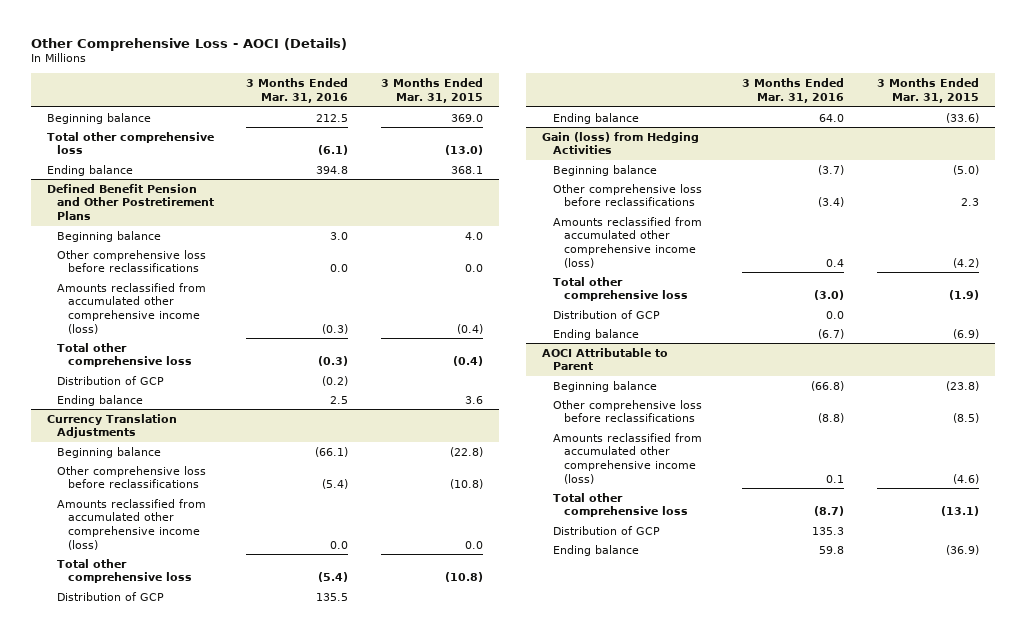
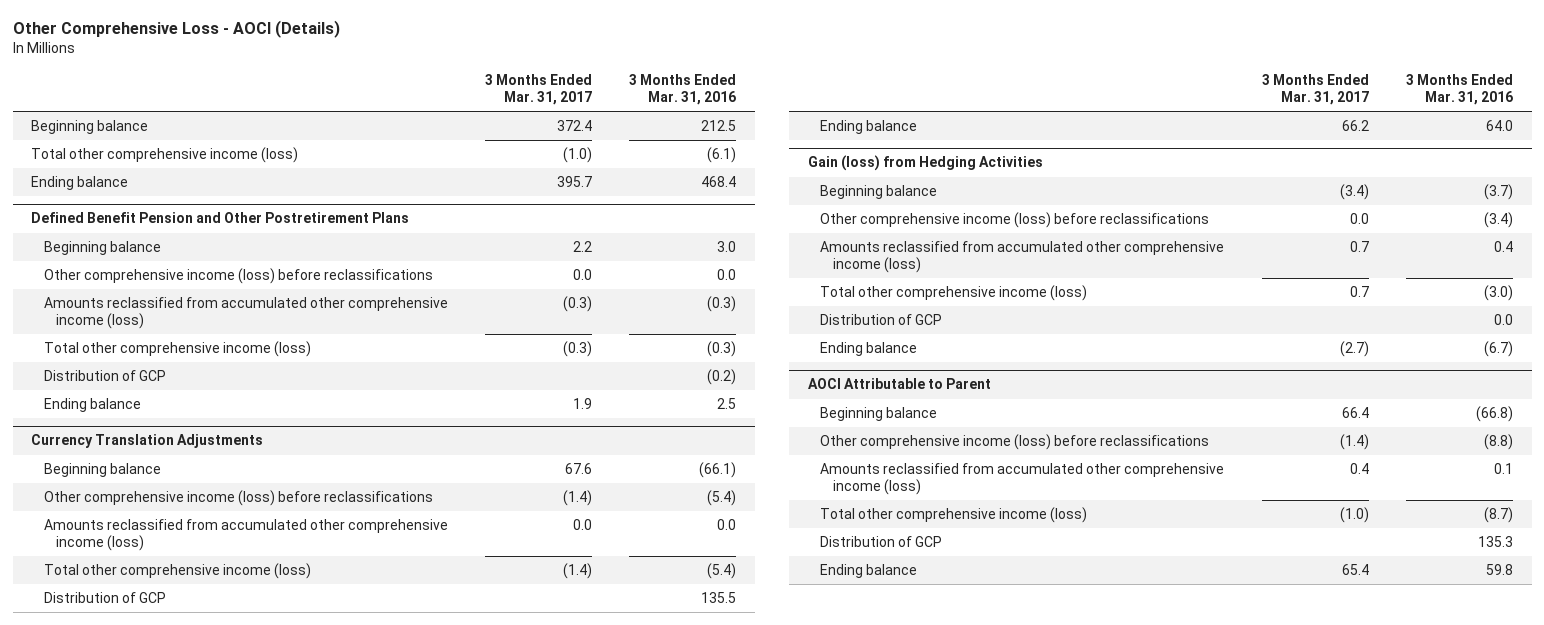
- | 3 Months Ended Mar. 31, 2016 | 3 Months Ended Mar. 31, 2015
+ | 3 Months Ended Mar. 31, 2017 | 3 Months Ended Mar. 31, 2016
- Total other comprehensive loss | (6.1) | (13.0)
- Ending balance | 394.8 | 368.1
+ Total other comprehensive income (loss) | (1.0) | (6.1)
+ Ending balance | 395.7 | 468.4
@ Defined Benefit Pension and Other Postretirement Plans
- Other comprehensive loss before reclassifications | 0.0 | 0.0
+ Other comprehensive income (loss) before reclassifications | 0.0 | 0.0
- Total other comprehensive loss | (0.3) | (0.4)
+ Total other comprehensive income (loss) | (0.3) | (0.3)
@ Currency Translation Adjustments
- Other comprehensive loss before reclassifications | (5.4) | (10.8)
+ Other comprehensive income (loss) before reclassifications | (1.4) | (5.4)
- Total other comprehensive loss | (5.4) | (10.8)
+ Total other comprehensive income (loss) | (1.4) | (5.4)
@ Gain (loss) from Hedging Activities
- Other comprehensive loss before reclassifications | (3.4) | 2.3
+ Other comprehensive income (loss) before reclassifications | 0.0 | (3.4)
- Total other comprehensive loss | (3.0) | (1.9)
+ Total other comprehensive income (loss) | 0.7 | (3.0)
@ AOCI Attributable to Parent
- Other comprehensive loss before reclassifications | (8.8) | (8.5)
+ Other comprehensive income (loss) before reclassifications | (1.4) | (8.8)
- Total other comprehensive loss | (8.7) | (13.1)
+ Total other comprehensive income (loss) | (1.0) | (8.7)

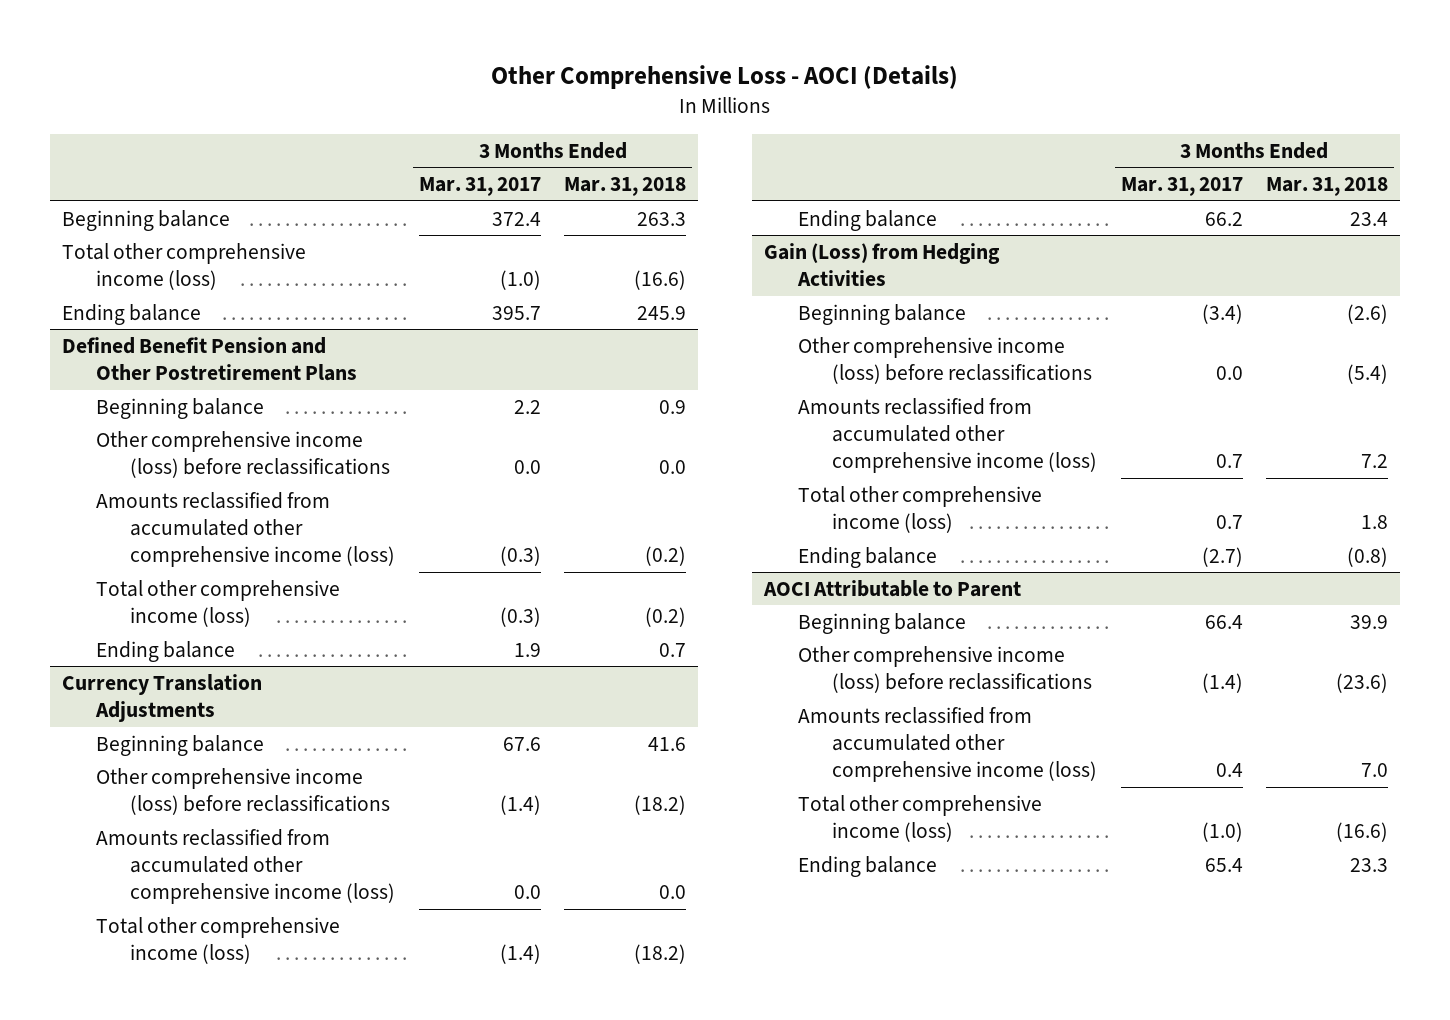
- | 3 Months Ended Mar. 31, 2017 | 3 Months Ended Mar. 31, 2016
+ | 3 Months Ended Mar. 31, 2017 | 3 Months Ended Mar. 31, 2018
@ Defined Benefit Pension and Other Postretirement Plans
- Distribution of GCP | | (0.2)
@ Currency Translation Adjustments
- Distribution of GCP | | 135.5
- Gain (loss) from Hedging Activities
+ Gain (Loss) from Hedging Activities
- Distribution of GCP | | 0.0
@ AOCI Attributable to Parent
- Distribution of GCP | | 135.3

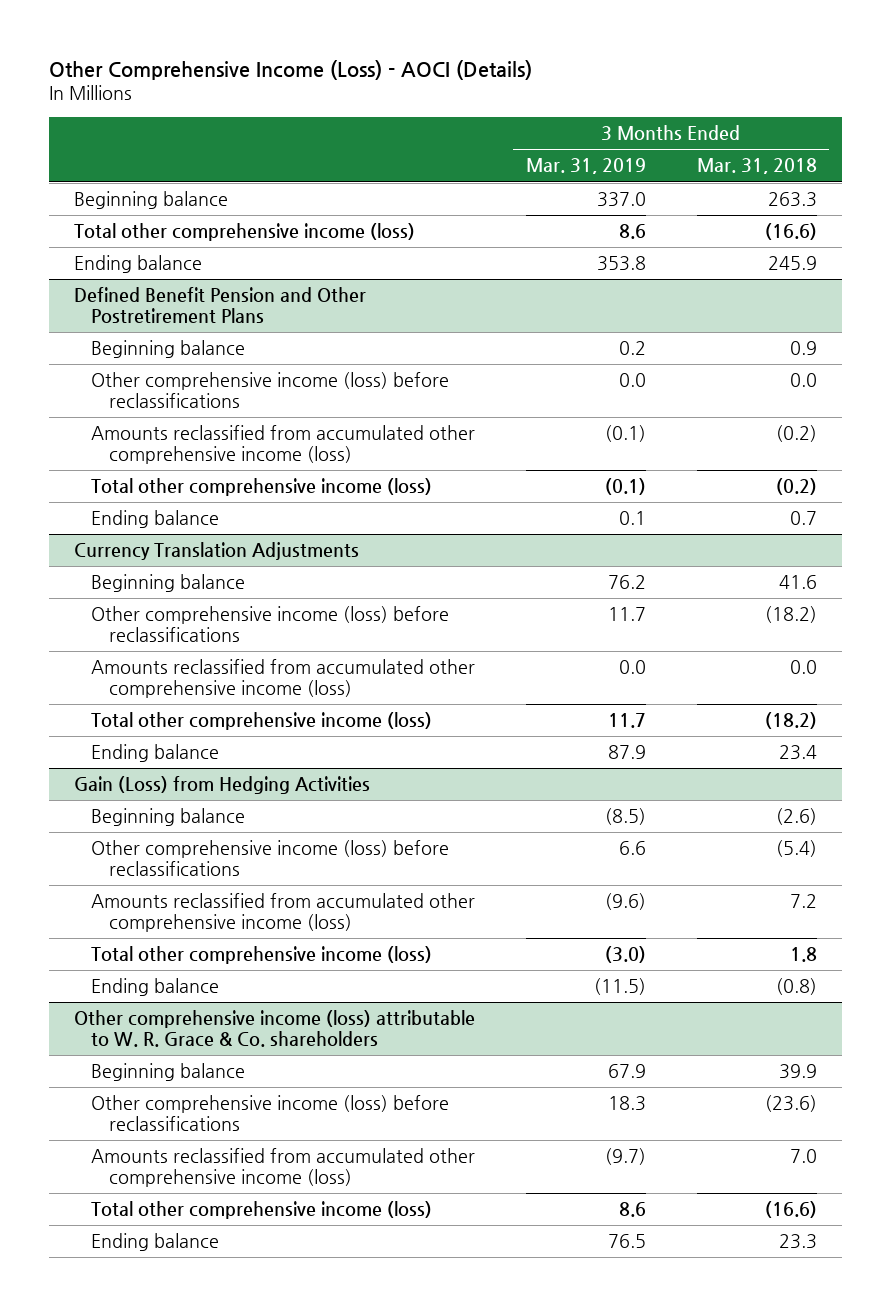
- Other Comprehensive Loss - AOCI (Details)
+ Other Comprehensive Income (Loss) - AOCI (Details)
- | 3 Months Ended Mar. 31, 2017 | 3 Months Ended Mar. 31, 2018
+ | 3 Months Ended Mar. 31, 2019 | 3 Months Ended Mar. 31, 2018
- AOCI Attributable to Parent
+ Other comprehensive income (loss) attributable to W. R. Grace & Co. shareholders

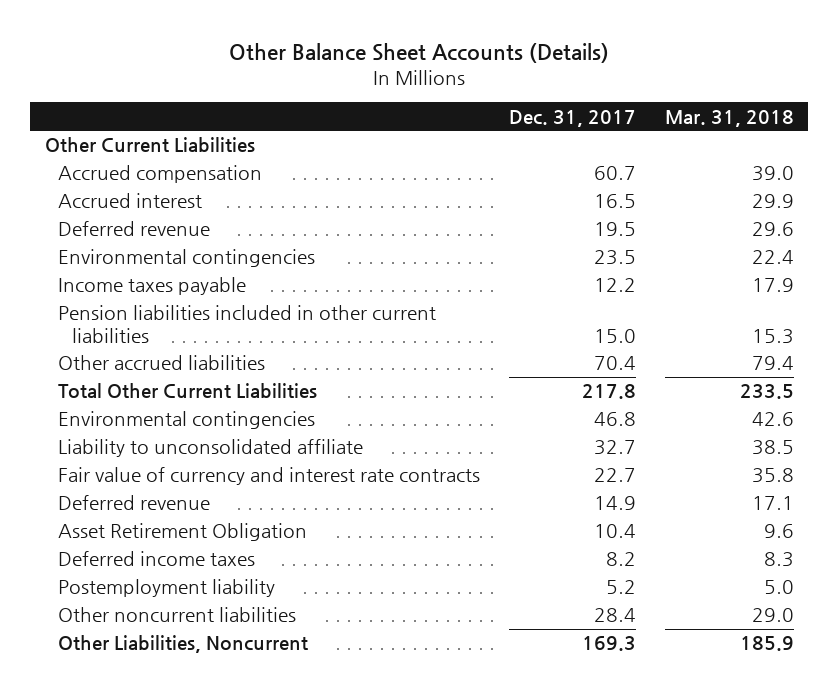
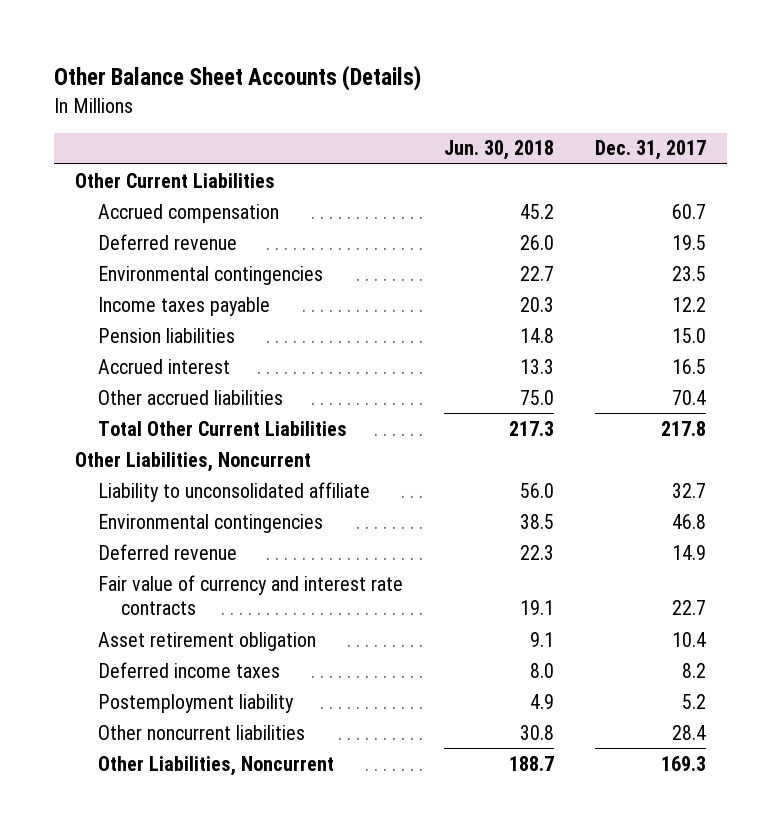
- | Dec. 31, 2017 | Mar. 31, 2018
+ | Jun. 30, 2018 | Dec. 31, 2017
- Pension liabilities included in other current liabilities | 15.0 | 15.3
+ Pension liabilities | 14.8 | 15.0
moved down: Accrued interest | 13.3 | 16.5
+ Other Liabilities, Noncurrent
moved down: Environmental contingencies | 38.5 | 46.8
- Asset Retirement Obligation | 10.4 | 9.6
moved down: Fair value of currency and interest rate contracts | 19.1 | 22.7
+ Asset retirement obligation | 9.1 | 10.4

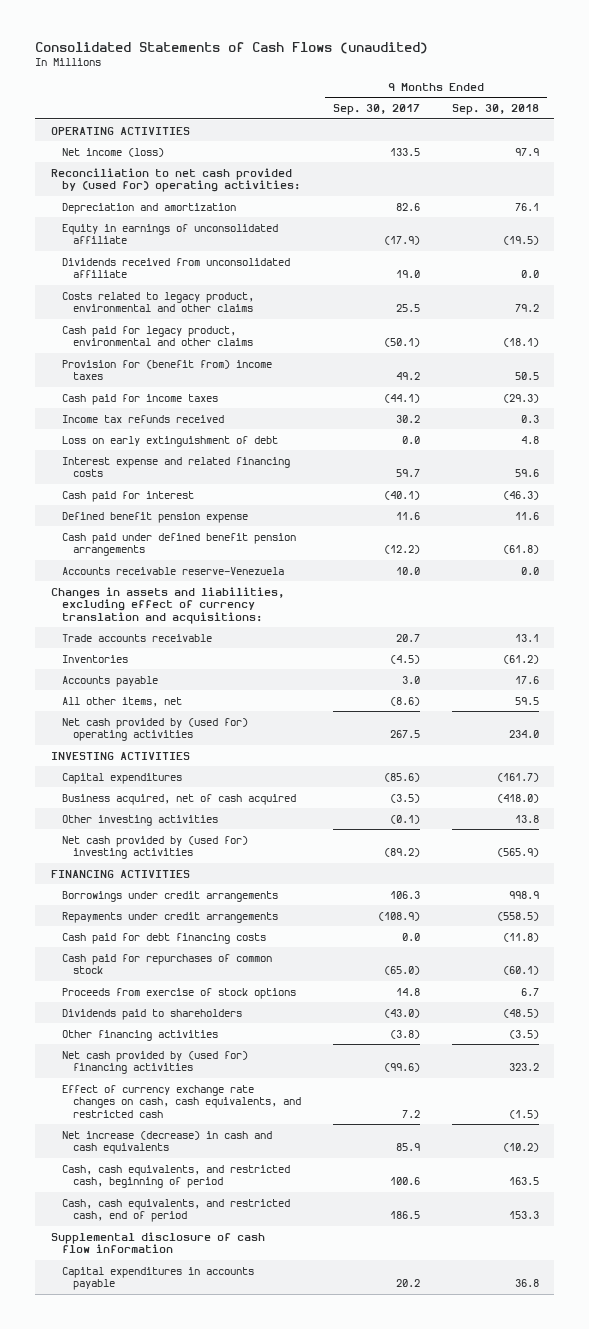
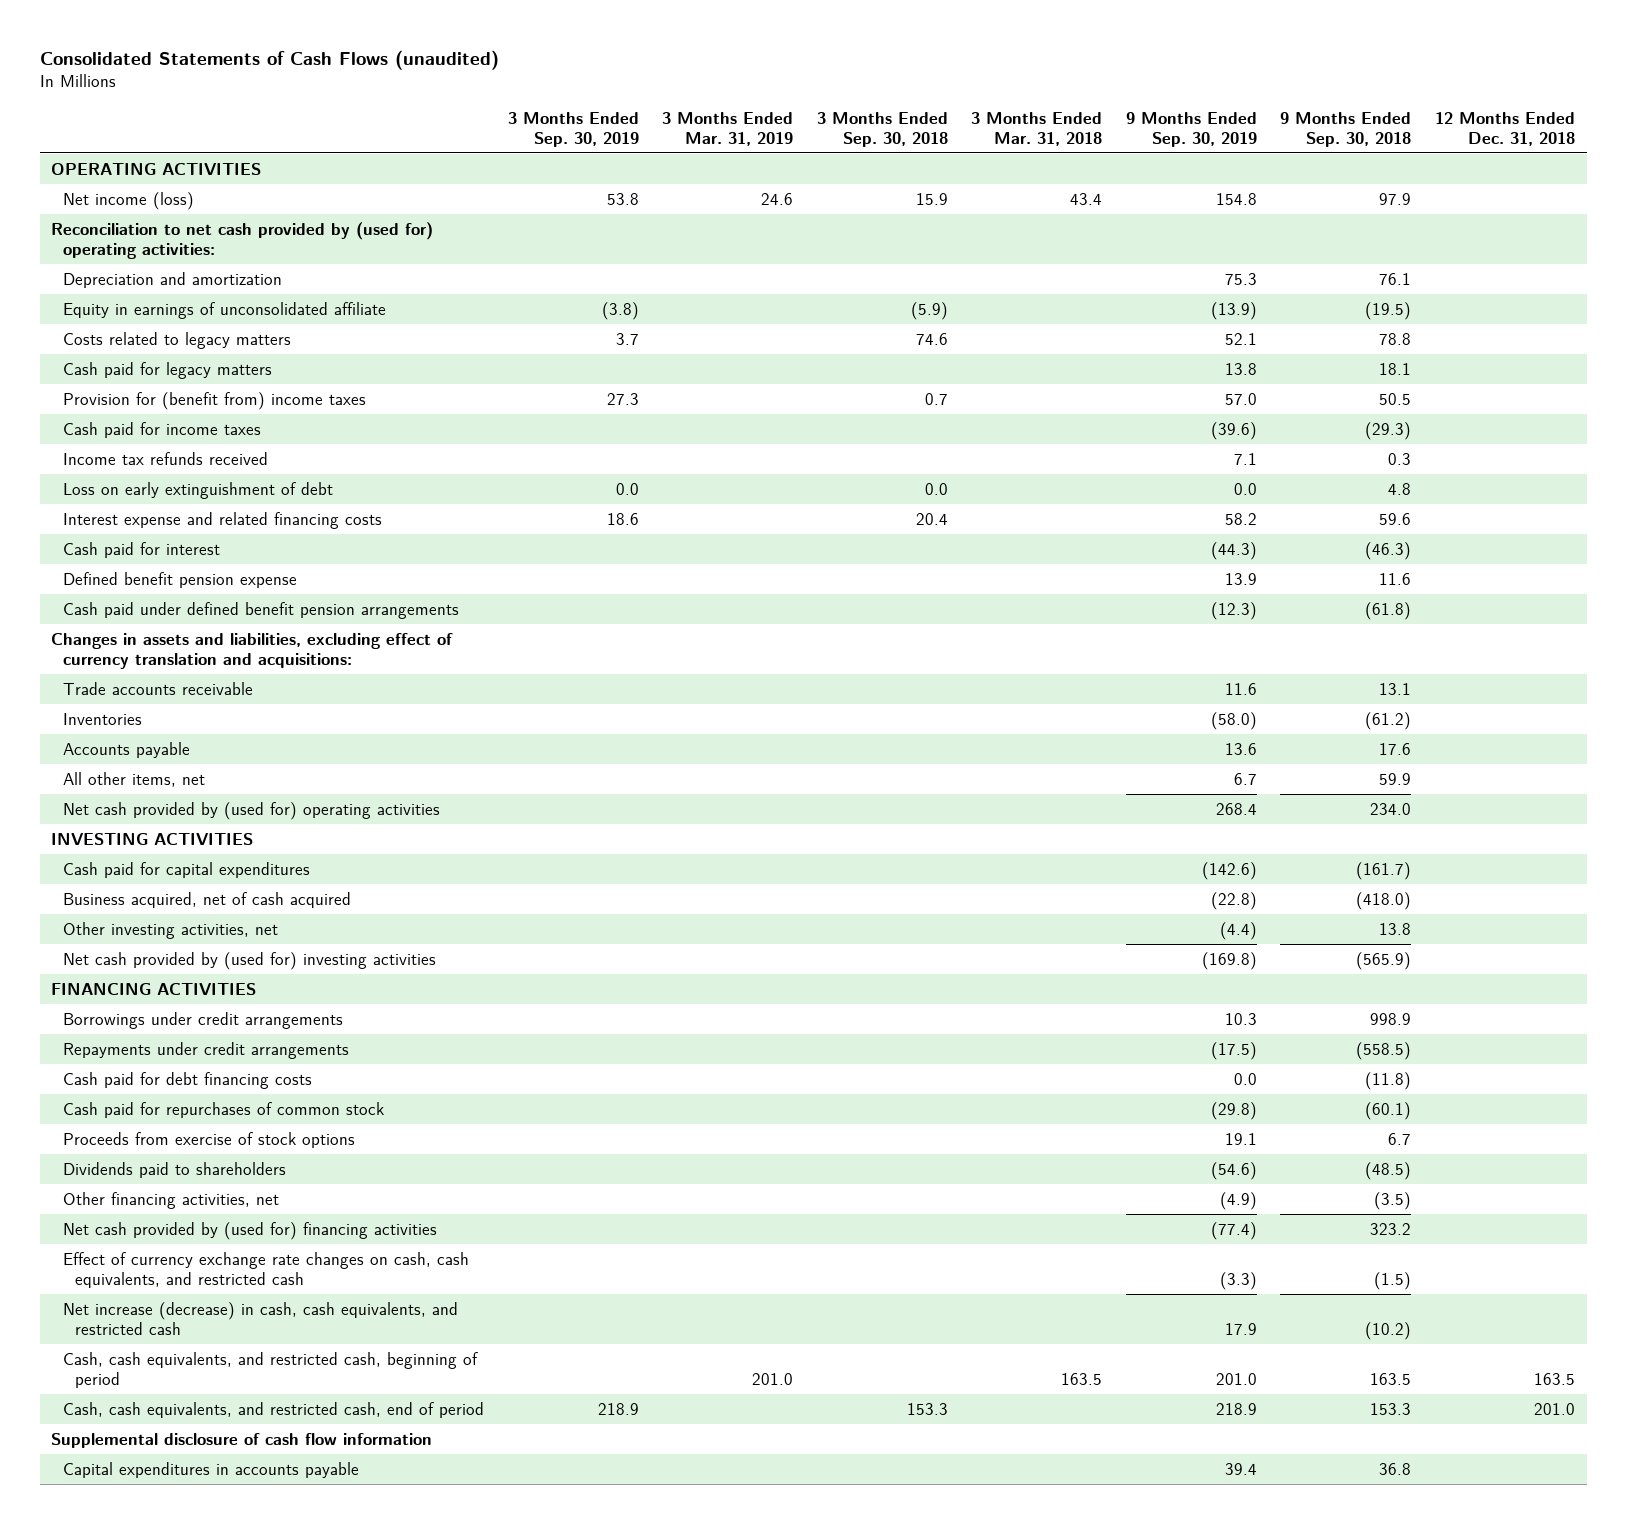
- | 9 Months Ended Sep. 30, 2017 | 9 Months Ended Sep. 30, 2018
+ | 3 Months Ended Sep. 30, 2019 | 3 Months Ended Mar. 31, 2019 | 3 Months Ended Sep. 30, 2018 | 3 Months Ended Mar. 31, 2018 | 9 Months Ended Sep. 30, 2019 | 9 Months Ended Sep. 30, 2018 | 12 Months Ended Dec. 31, 2018
- Dividends received from unconsolidated affiliate | 19.0 | 0.0
- Costs related to legacy product, environmental and other claims | 25.5 | 79.2
- Cash paid for legacy product, environmental and other claims | (50.1) | (18.1)
+ Costs related to legacy matters | 3.7 | | 74.6 | | 52.1 | 78.8 |
+ Cash paid for legacy matters | | | | | 13.8 | 18.1 |
- Accounts receivable reserve-Venezuela | 10.0 | 0.0
- All other items, net | (8.6) | 59.5
+ All other items, net | | | | | 6.7 | 59.9 |
- Capital expenditures | (85.6) | (161.7)
+ Cash paid for capital expenditures | | | | | (142.6) | (161.7) |
- Other investing activities | (0.1) | 13.8
+ Other investing activities, net | | | | | (4.4) | 13.8 |
- Other financing activities | (3.8) | (3.5)
+ Other financing activities, net | | | | | (4.9) | (3.5) |
- Net increase (decrease) in cash and cash equivalents | 85.9 | (10.2)
+ Net increase (decrease) in cash, cash equivalents, and restricted cash | | | | | 17.9 | (10.2) |

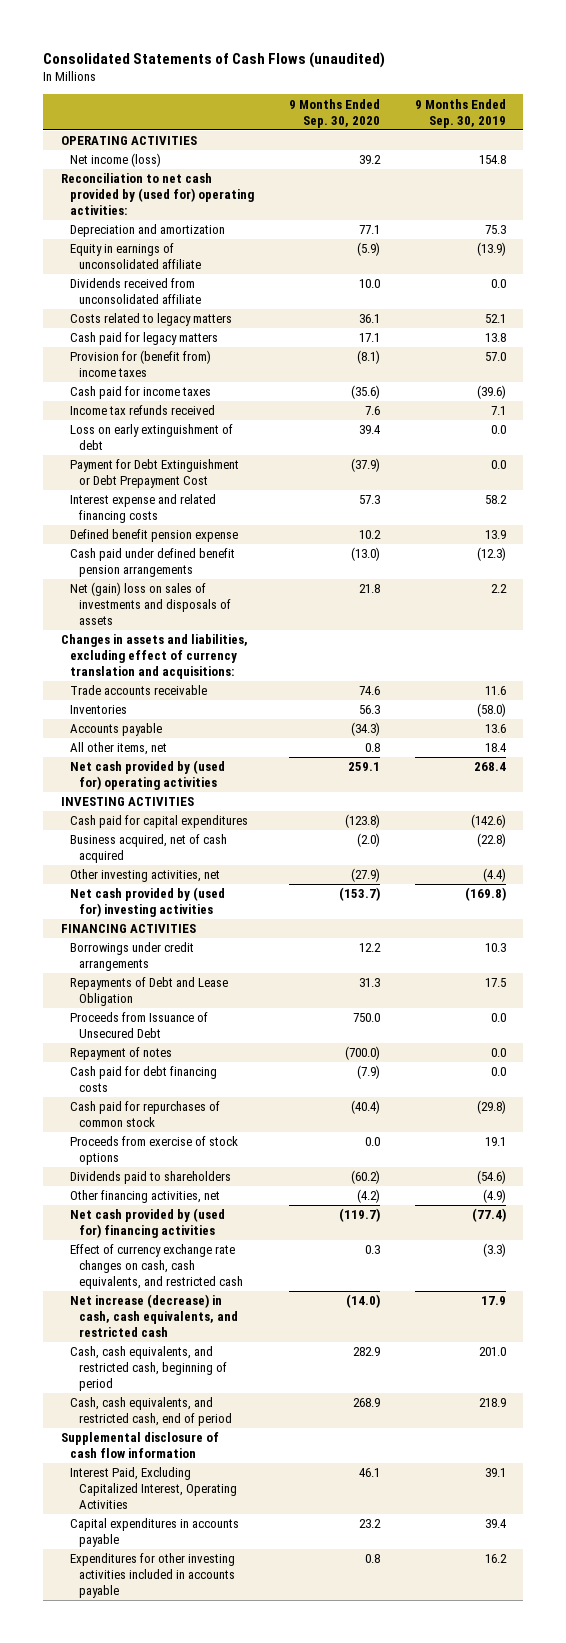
- | 3 Months Ended Sep. 30, 2019 | 3 Months Ended Mar. 31, 2019 | 3 Months Ended Sep. 30, 2018 | 3 Months Ended Mar. 31, 2018 | 9 Months Ended Sep. 30, 2019 | 9 Months Ended Sep. 30, 2018 | 12 Months Ended Dec. 31, 2018
+ | 9 Months Ended Sep. 30, 2020 | 9 Months Ended Sep. 30, 2019
+ Dividends received from unconsolidated affiliate | 10.0 | 0.0
+ Payment for Debt Extinguishment or Debt Prepayment Cost | (37.9) | 0.0
- Cash paid for interest | | | | | (44.3) | (46.3) |
+ Net (gain) loss on sales of investments and disposals of assets | 21.8 | 2.2
- All other items, net | | | | | 6.7 | 59.9 |
+ All other items, net | 0.8 | 18.4
- Repayments under credit arrangements | | | | | (17.5) | (558.5) |
+ Repayments of Debt and Lease Obligation | 31.3 | 17.5
+ Proceeds from Issuance of Unsecured Debt | 750.0 | 0.0
+ Repayment of notes | (700.0) | 0.0
+ Interest Paid, Excluding Capitalized Interest, Operating Activities | 46.1 | 39.1
+ Expenditures for other investing activities included in accounts payable | 0.8 | 16.2

